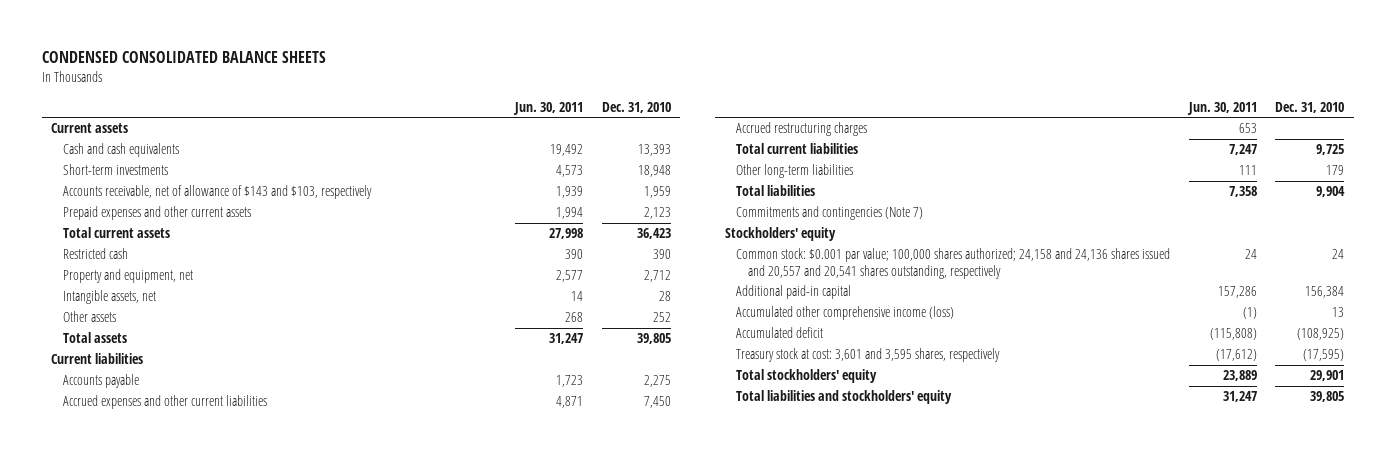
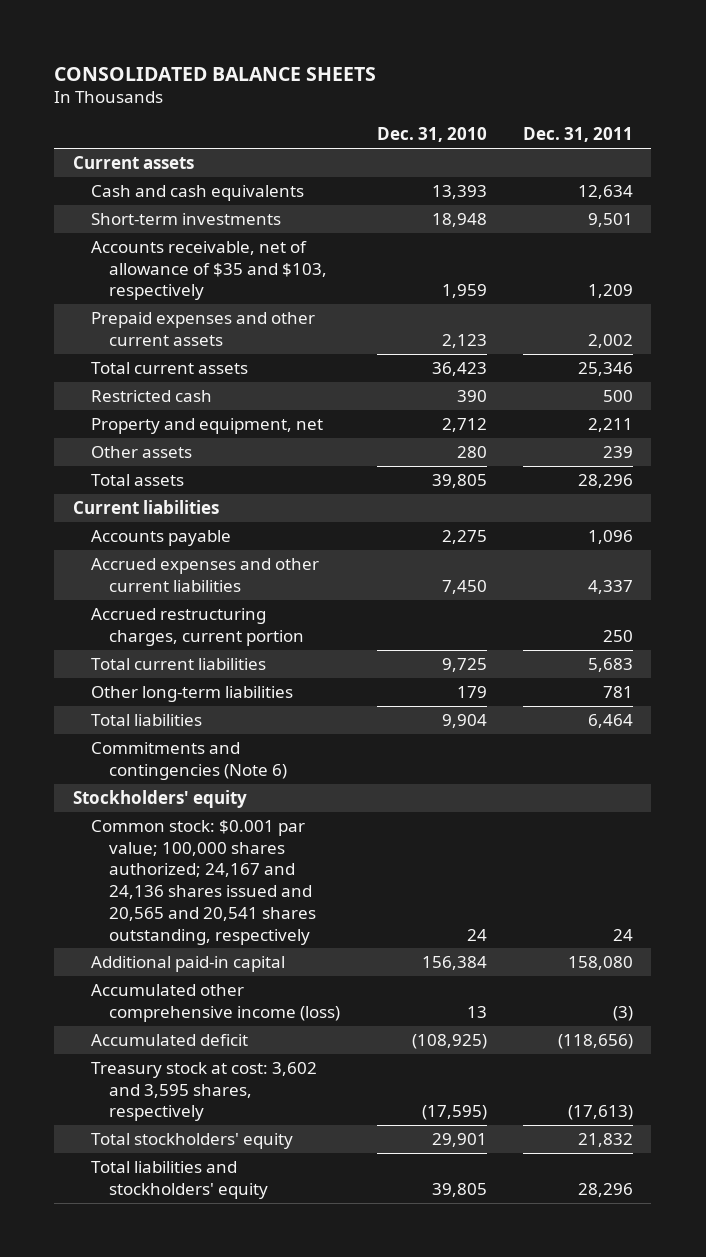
- CONDENSED CONSOLIDATED BALANCE SHEETS
+ CONSOLIDATED BALANCE SHEETS
- | Jun. 30, 2011 | Dec. 31, 2010
+ | Dec. 31, 2010 | Dec. 31, 2011
- Accounts receivable, net of allowance of $143 and $103, respectively | 1,939 | 1,959
+ Accounts receivable, net of allowance of $35 and $103, respectively | 1,959 | 1,209
- Intangible assets, net | 14 | 28
- Other assets | 268 | 252
+ Other assets | 280 | 239
- Accrued restructuring charges | 653 |
+ Accrued restructuring charges, current portion | | 250
- Commitments and contingencies (Note 7)
+ Commitments and contingencies (Note 6)
- Common stock: $0.001 par value; 100,000 shares authorized; 24,158 and 24,136 shares issued and 20,557 and 20,541 shares outstanding, respectively | 24 | 24
+ Common stock: $0.001 par value; 100,000 shares authorized; 24,167 and 24,136 shares issued and 20,565 and 20,541 shares outstanding, respectively | 24 | 24
- Treasury stock at cost: 3,601 and 3,595 shares, respectively | (17,612) | (17,595)
+ Treasury stock at cost: 3,602 and 3,595 shares, respectively | (17,595) | (17,613)

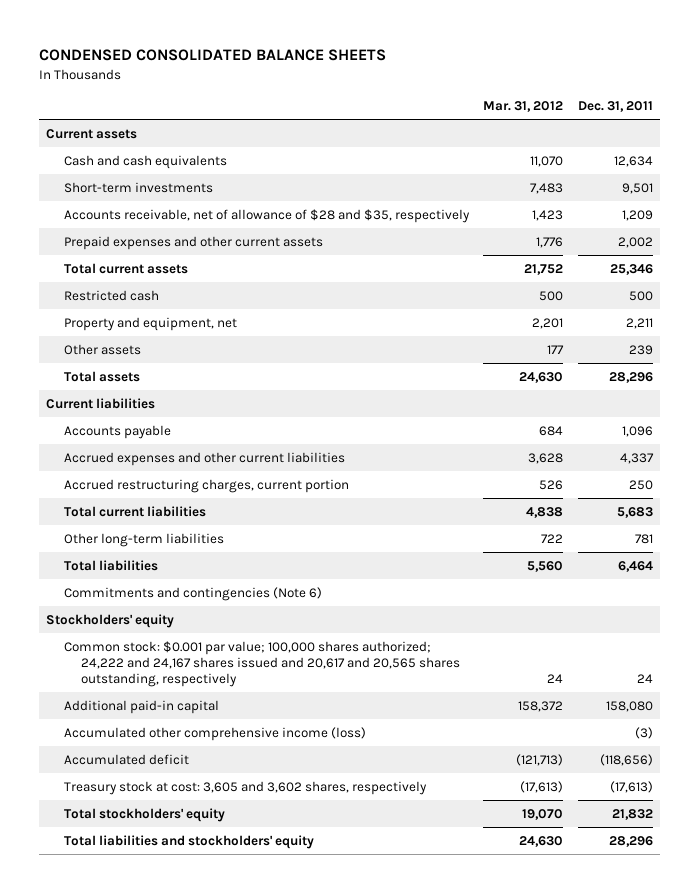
- CONSOLIDATED BALANCE SHEETS
+ CONDENSED CONSOLIDATED BALANCE SHEETS
- | Dec. 31, 2010 | Dec. 31, 2011
+ | Mar. 31, 2012 | Dec. 31, 2011
- Accounts receivable, net of allowance of $35 and $103, respectively | 1,959 | 1,209
+ Accounts receivable, net of allowance of $28 and $35, respectively | 1,423 | 1,209
- Common stock: $0.001 par value; 100,000 shares authorized; 24,167 and 24,136 shares issued and 20,565 and 20,541 shares outstanding, respectively | 24 | 24
+ Common stock: $0.001 par value; 100,000 shares authorized; 24,222 and 24,167 shares issued and 20,617 and 20,565 shares outstanding, respectively | 24 | 24
- Treasury stock at cost: 3,602 and 3,595 shares, respectively | (17,595) | (17,613)
+ Treasury stock at cost: 3,605 and 3,602 shares, respectively | (17,613) | (17,613)

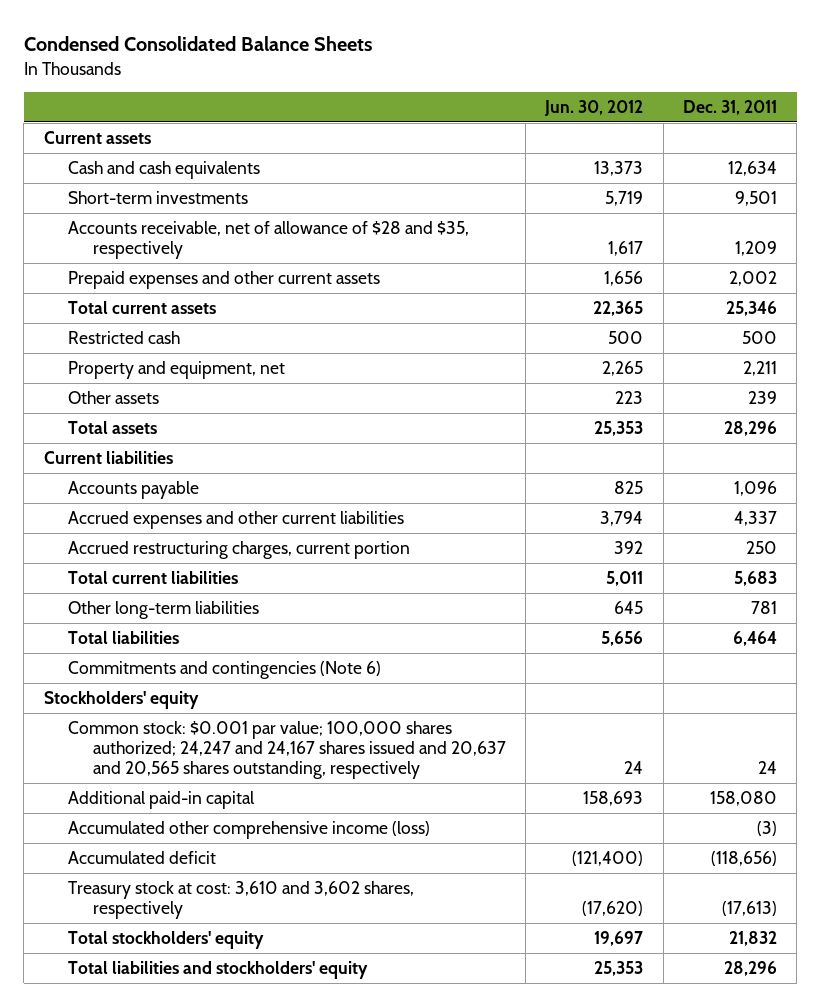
- CONDENSED CONSOLIDATED BALANCE SHEETS
+ Condensed Consolidated Balance Sheets
- | Mar. 31, 2012 | Dec. 31, 2011
+ | Jun. 30, 2012 | Dec. 31, 2011
- Common stock: $0.001 par value; 100,000 shares authorized; 24,222 and 24,167 shares issued and 20,617 and 20,565 shares outstanding, respectively | 24 | 24
+ Common stock: $0.001 par value; 100,000 shares authorized; 24,247 and 24,167 shares issued and 20,637 and 20,565 shares outstanding, respectively | 24 | 24
- Treasury stock at cost: 3,605 and 3,602 shares, respectively | (17,613) | (17,613)
+ Treasury stock at cost: 3,610 and 3,602 shares, respectively | (17,620) | (17,613)

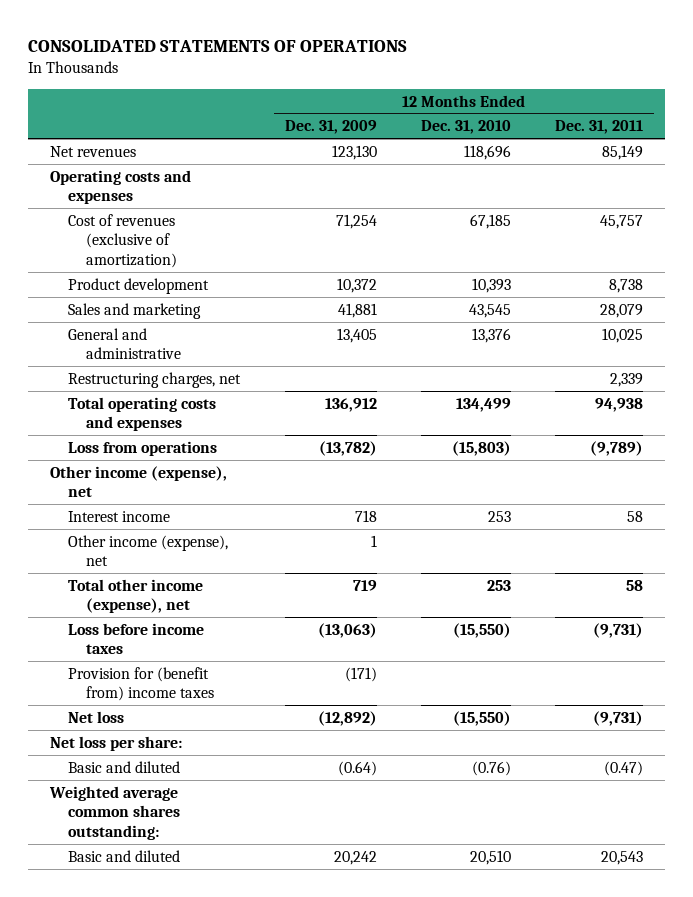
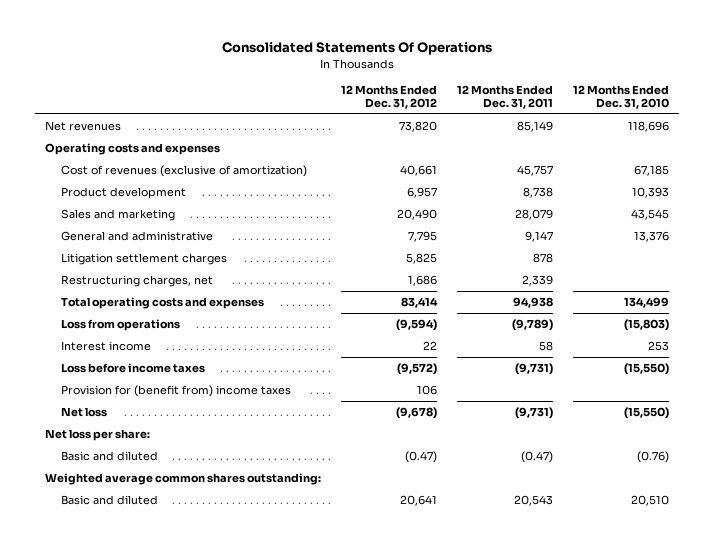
- CONSOLIDATED STATEMENTS OF OPERATIONS
+ Consolidated Statements Of Operations
- | 12 Months Ended Dec. 31, 2009 | 12 Months Ended Dec. 31, 2010 | 12 Months Ended Dec. 31, 2011
+ | 12 Months Ended Dec. 31, 2012 | 12 Months Ended Dec. 31, 2011 | 12 Months Ended Dec. 31, 2010
- General and administrative | 13,405 | 13,376 | 10,025
+ General and administrative | 7,795 | 9,147 | 13,376
+ Litigation settlement charges | 5,825 | 878 |
- Other income (expense), net
- Other income (expense), net | 1 | |
- Total other income (expense), net | 719 | 253 | 58

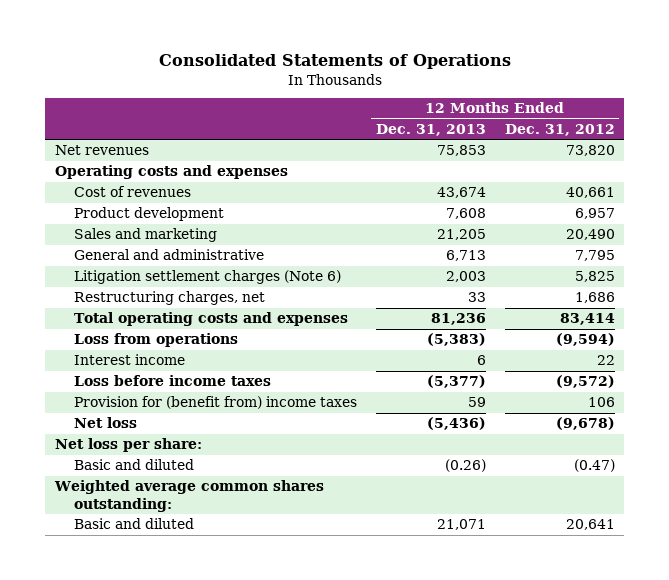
- Consolidated Statements Of Operations
+ Consolidated Statements of Operations
- | 12 Months Ended Dec. 31, 2012 | 12 Months Ended Dec. 31, 2011 | 12 Months Ended Dec. 31, 2010
+ | 12 Months Ended Dec. 31, 2013 | 12 Months Ended Dec. 31, 2012
- Cost of revenues (exclusive of amortization) | 40,661 | 45,757 | 67,185
+ Cost of revenues | 43,674 | 40,661
- Litigation settlement charges | 5,825 | 878 |
+ Litigation settlement charges (Note 6) | 2,003 | 5,825

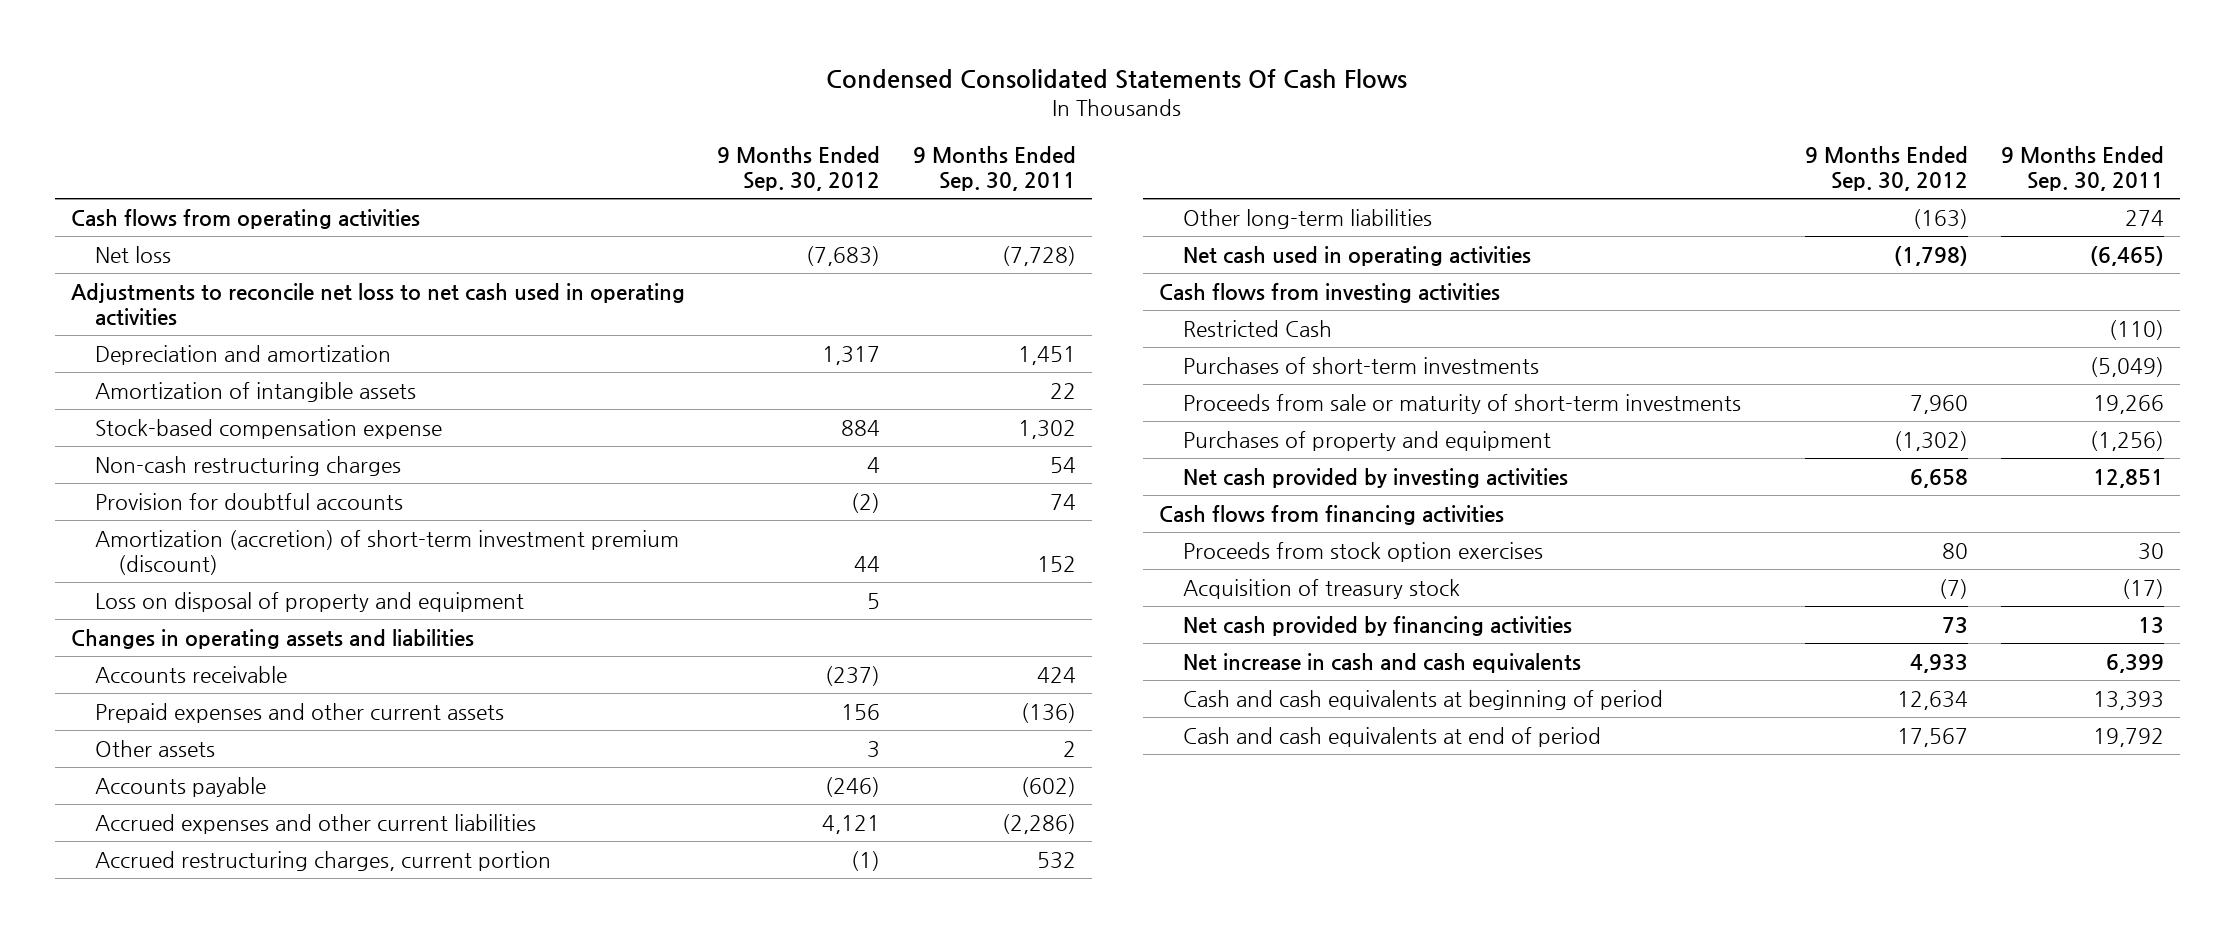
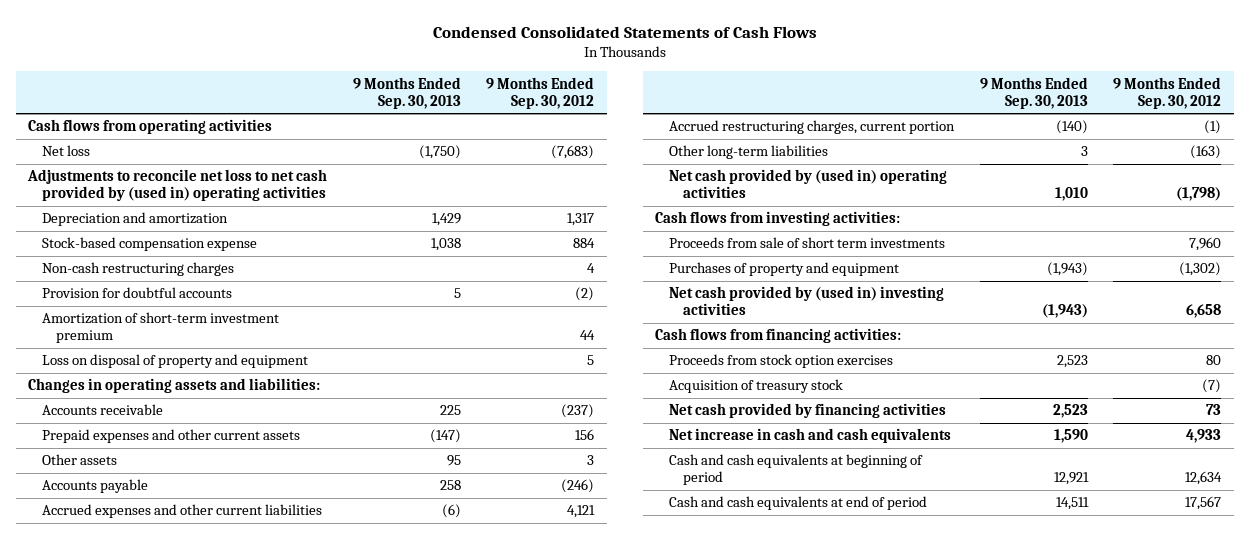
- Condensed Consolidated Statements Of Cash Flows
+ Condensed Consolidated Statements of Cash Flows
- | 9 Months Ended Sep. 30, 2012 | 9 Months Ended Sep. 30, 2011
+ | 9 Months Ended Sep. 30, 2013 | 9 Months Ended Sep. 30, 2012
- Adjustments to reconcile net loss to net cash used in operating activities
+ Adjustments to reconcile net loss to net cash provided by (used in) operating activities
- Amortization of intangible assets | | 22
- Amortization (accretion) of short-term investment premium (discount) | 44 | 152
+ Amortization of short-term investment premium | | 44
- Changes in operating assets and liabilities
+ Changes in operating assets and liabilities:
- Net cash used in operating activities | (1,798) | (6,465)
- Cash flows from investing activities
- Restricted Cash | | (110)
- Purchases of short-term investments | | (5,049)
- Proceeds from sale or maturity of short-term investments | 7,960 | 19,266
+ Net cash provided by (used in) operating activities | 1,010 | (1,798)
+ Cash flows from investing activities:
+ Proceeds from sale of short term investments | | 7,960
- Net cash provided by investing activities | 6,658 | 12,851
- Cash flows from financing activities
+ Net cash provided by (used in) investing activities | (1,943) | 6,658
+ Cash flows from financing activities:

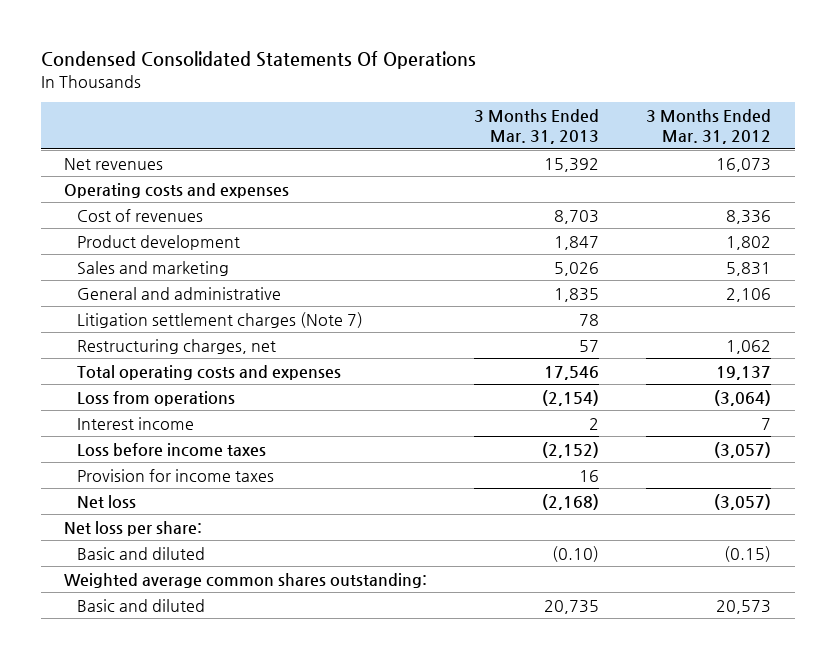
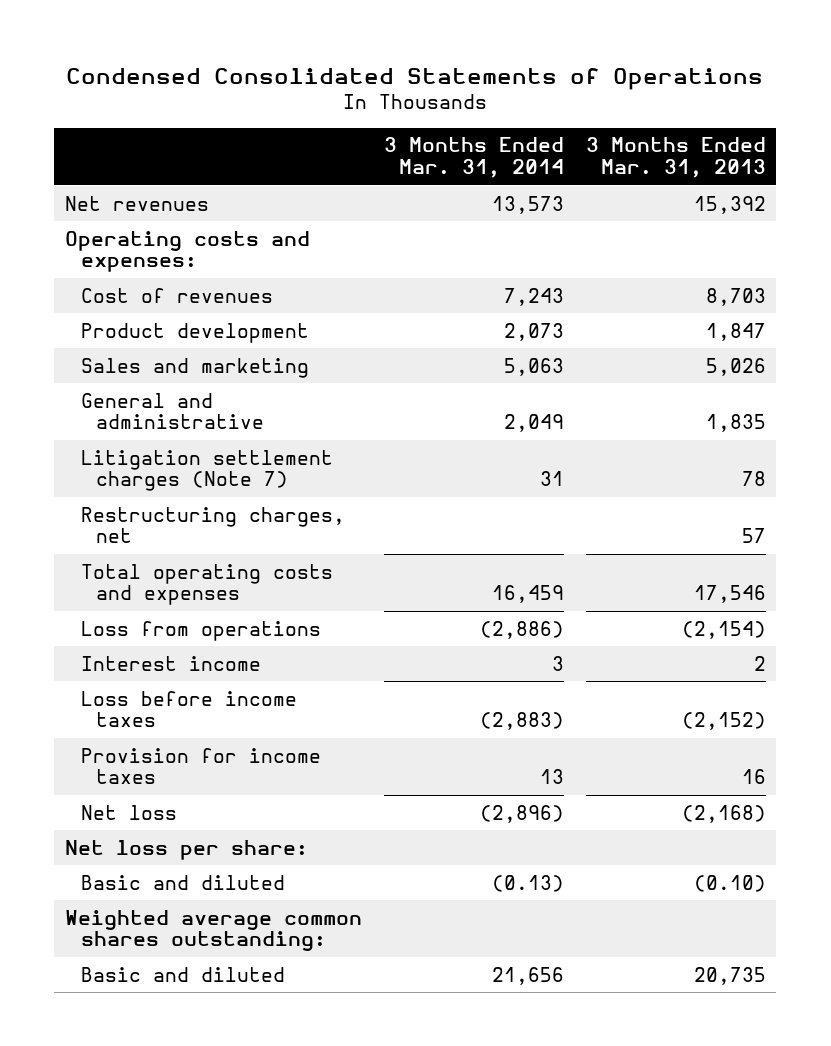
- Condensed Consolidated Statements Of Operations
+ Condensed Consolidated Statements of Operations
- | 3 Months Ended Mar. 31, 2013 | 3 Months Ended Mar. 31, 2012
+ | 3 Months Ended Mar. 31, 2014 | 3 Months Ended Mar. 31, 2013
- Operating costs and expenses
+ Operating costs and expenses:

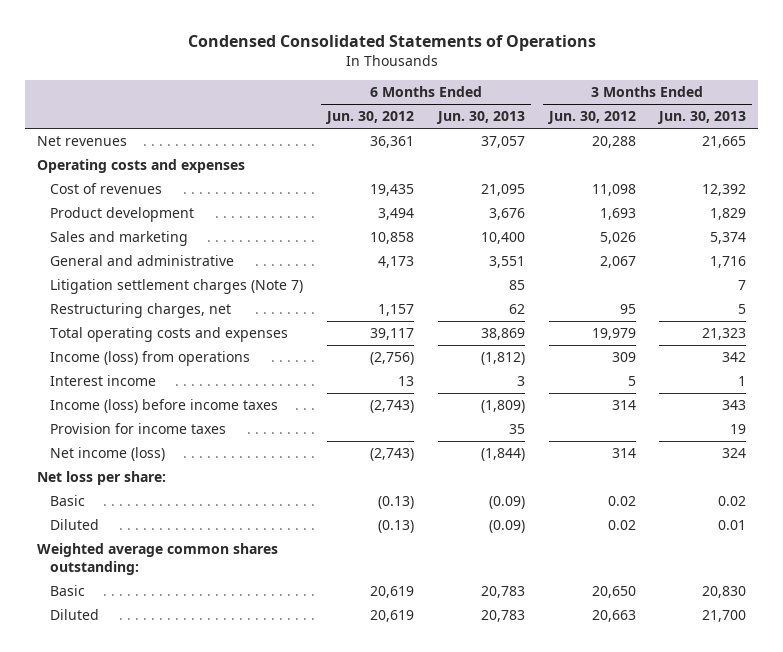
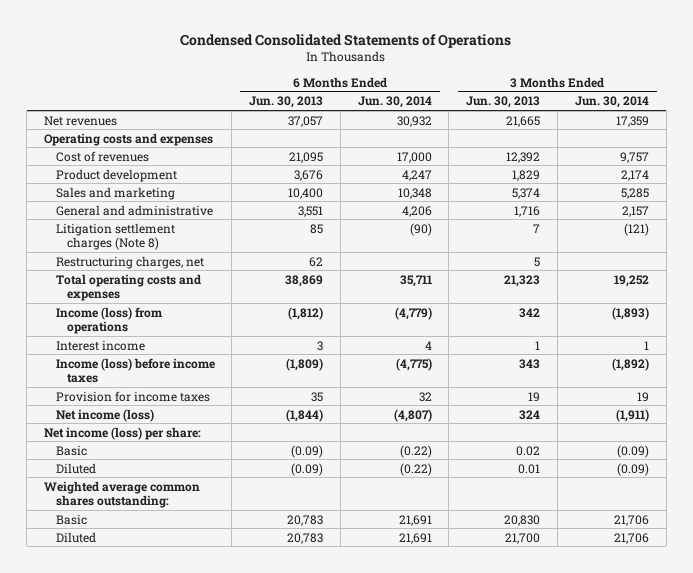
- | 6 Months Ended Jun. 30, 2012 | 6 Months Ended Jun. 30, 2013 | 3 Months Ended Jun. 30, 2012 | 3 Months Ended Jun. 30, 2013
+ | 6 Months Ended Jun. 30, 2013 | 6 Months Ended Jun. 30, 2014 | 3 Months Ended Jun. 30, 2013 | 3 Months Ended Jun. 30, 2014
- Litigation settlement charges (Note 7) | | 85 | | 7
+ Litigation settlement charges (Note 8) | 85 | (90) | 7 | (121)
- Net loss per share:
+ Net income (loss) per share:

